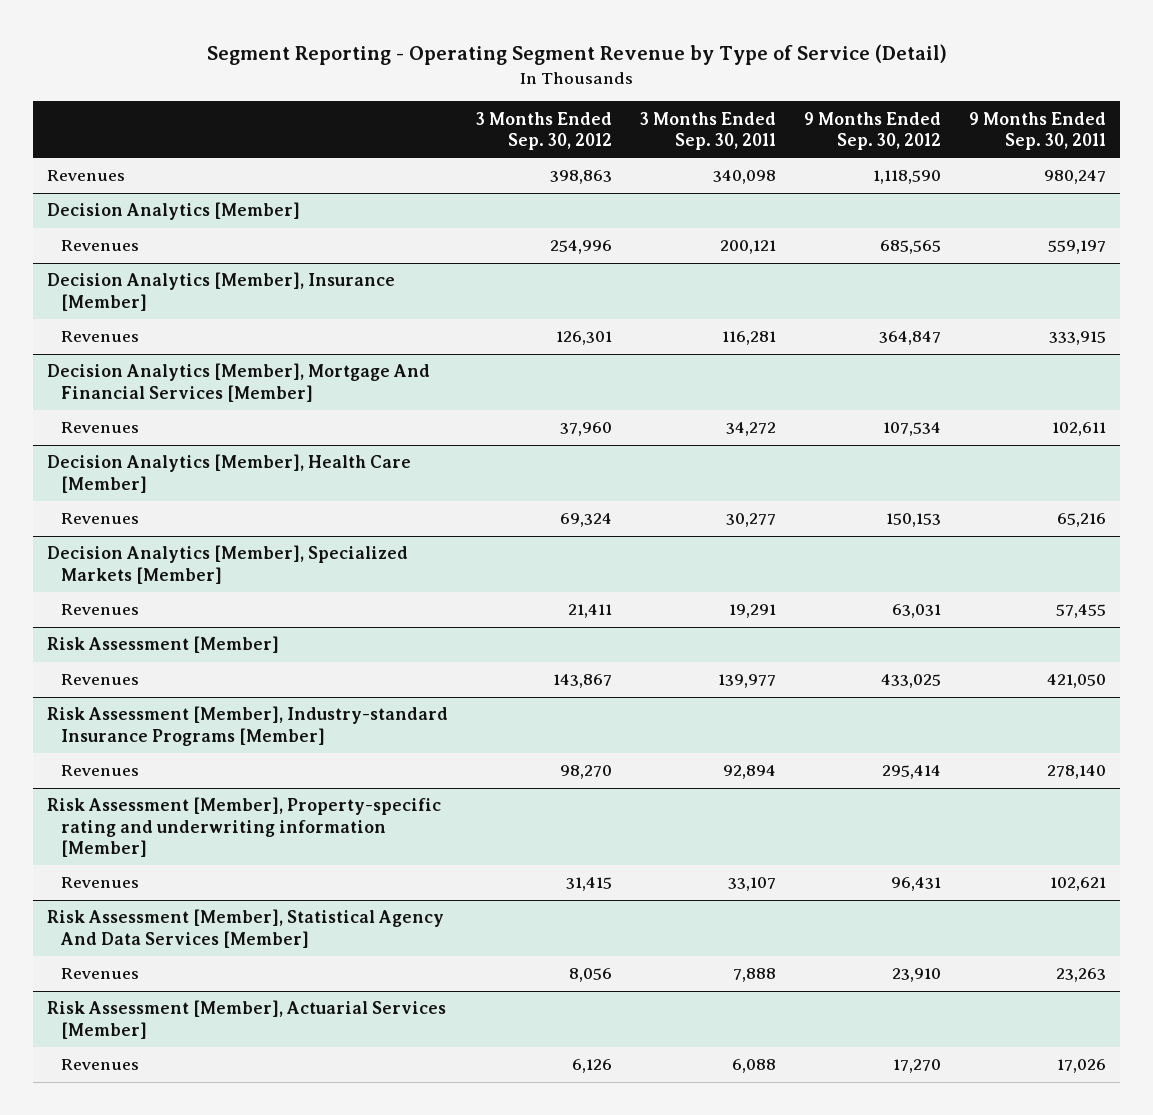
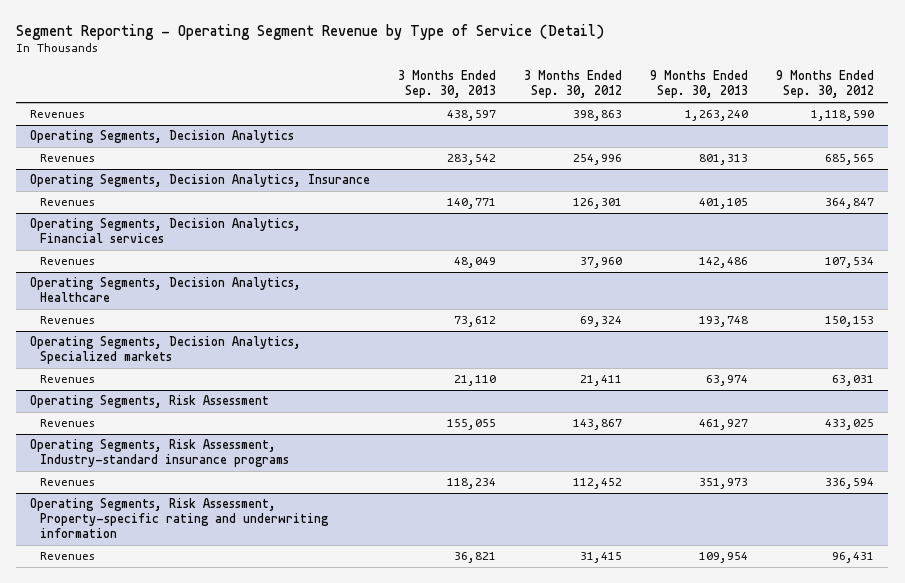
- | 3 Months Ended Sep. 30, 2012 | 3 Months Ended Sep. 30, 2011 | 9 Months Ended Sep. 30, 2012 | 9 Months Ended Sep. 30, 2011
+ | 3 Months Ended Sep. 30, 2013 | 3 Months Ended Sep. 30, 2012 | 9 Months Ended Sep. 30, 2013 | 9 Months Ended Sep. 30, 2012
- Decision Analytics [Member]
+ Operating Segments, Decision Analytics
- Decision Analytics [Member], Insurance [Member]
+ Operating Segments, Decision Analytics, Insurance
- Decision Analytics [Member], Mortgage And Financial Services [Member]
+ Operating Segments, Decision Analytics, Financial services
- Decision Analytics [Member], Health Care [Member]
+ Operating Segments, Decision Analytics, Healthcare
- Decision Analytics [Member], Specialized Markets [Member]
+ Operating Segments, Decision Analytics, Specialized markets
- Risk Assessment [Member]
+ Operating Segments, Risk Assessment
- Risk Assessment [Member], Industry-standard Insurance Programs [Member]
- Revenues | 98,270 | 92,894 | 295,414 | 278,140
- Risk Assessment [Member], Property-specific rating and underwriting information [Member]
+ Operating Segments, Risk Assessment, Industry-standard insurance programs
+ Revenues | 118,234 | 112,452 | 351,973 | 336,594
+ Operating Segments, Risk Assessment, Property-specific rating and underwriting information
- Risk Assessment [Member], Statistical Agency And Data Services [Member]
- Revenues | 8,056 | 7,888 | 23,910 | 23,263
- Risk Assessment [Member], Actuarial Services [Member]
- Revenues | 6,126 | 6,088 | 17,270 | 17,026

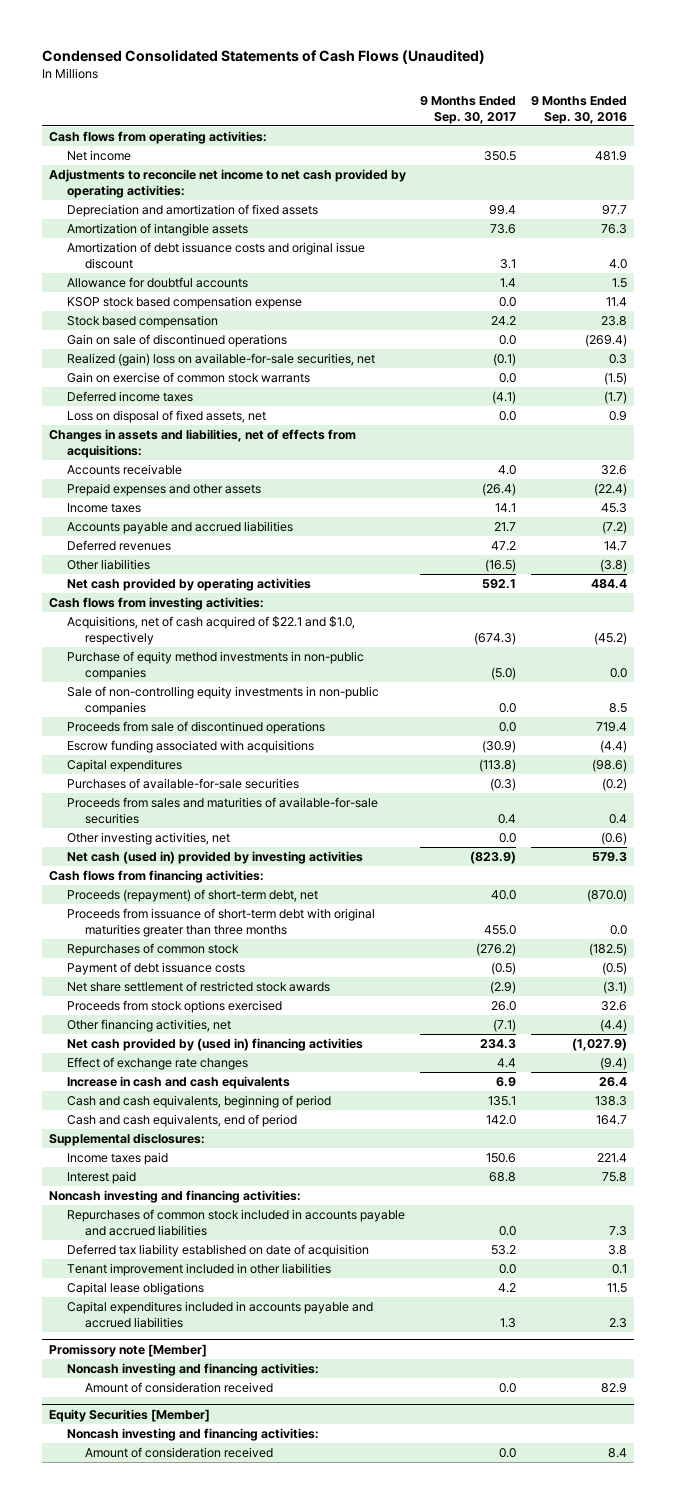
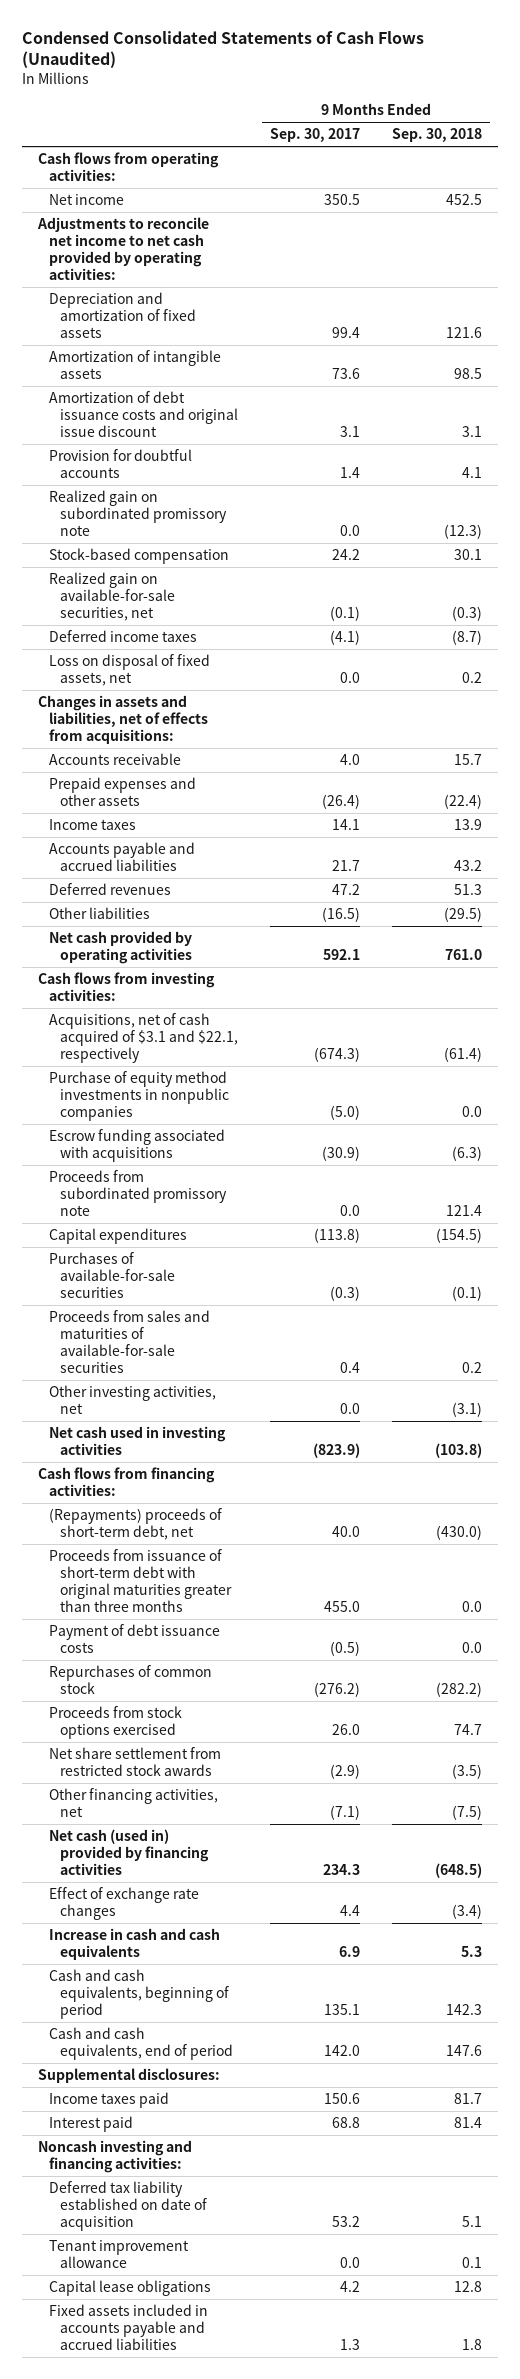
- | 9 Months Ended Sep. 30, 2017 | 9 Months Ended Sep. 30, 2016
+ | 9 Months Ended Sep. 30, 2017 | 9 Months Ended Sep. 30, 2018
- Allowance for doubtful accounts | 1.4 | 1.5
- KSOP stock based compensation expense | 0.0 | 11.4
- Stock based compensation | 24.2 | 23.8
- Gain on sale of discontinued operations | 0.0 | (269.4)
- Realized (gain) loss on available-for-sale securities, net | (0.1) | 0.3
- Gain on exercise of common stock warrants | 0.0 | (1.5)
+ Provision for doubtful accounts | 1.4 | 4.1
+ Realized gain on subordinated promissory note | 0.0 | (12.3)
+ Stock-based compensation | 24.2 | 30.1
+ Realized gain on available-for-sale securities, net | (0.1) | (0.3)
- Acquisitions, net of cash acquired of $22.1 and $1.0, respectively | (674.3) | (45.2)
- Purchase of equity method investments in non-public companies | (5.0) | 0.0
- Sale of non-controlling equity investments in non-public companies | 0.0 | 8.5
- Proceeds from sale of discontinued operations | 0.0 | 719.4
+ Acquisitions, net of cash acquired of $3.1 and $22.1, respectively | (674.3) | (61.4)
+ Purchase of equity method investments in nonpublic companies | (5.0) | 0.0
+ Proceeds from subordinated promissory note | 0.0 | 121.4
- Net cash (used in) provided by investing activities | (823.9) | 579.3
+ Net cash used in investing activities | (823.9) | (103.8)
- Proceeds (repayment) of short-term debt, net | 40.0 | (870.0)
+ (Repayments) proceeds of short-term debt, net | 40.0 | (430.0)
- Net share settlement of restricted stock awards | (2.9) | (3.1)
moved down: Repurchases of common stock | (276.2) | (282.2)
+ Net share settlement from restricted stock awards | (2.9) | (3.5)
- Net cash provided by (used in) financing activities | 234.3 | (1,027.9)
+ Net cash (used in) provided by financing activities | 234.3 | (648.5)
- Repurchases of common stock included in accounts payable and accrued liabilities | 0.0 | 7.3
- Tenant improvement included in other liabilities | 0.0 | 0.1
+ Tenant improvement allowance | 0.0 | 0.1
- Capital expenditures included in accounts payable and accrued liabilities | 1.3 | 2.3
- Promissory note [Member]
- Noncash investing and financing activities:
- Amount of consideration received | 0.0 | 82.9
- Equity Securities [Member]
- Noncash investing and financing activities:
- Amount of consideration received | 0.0 | 8.4
+ Fixed assets included in accounts payable and accrued liabilities | 1.3 | 1.8

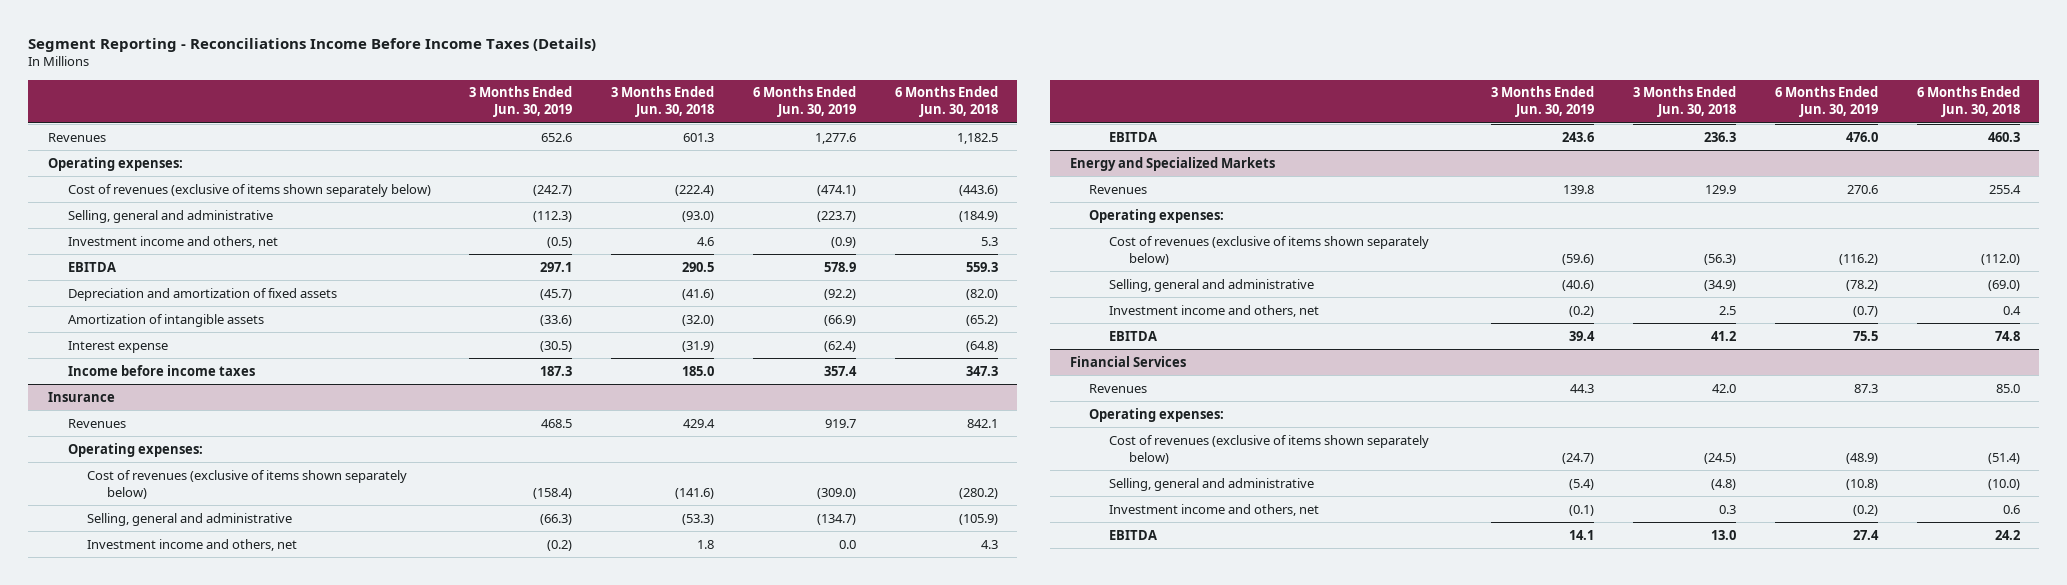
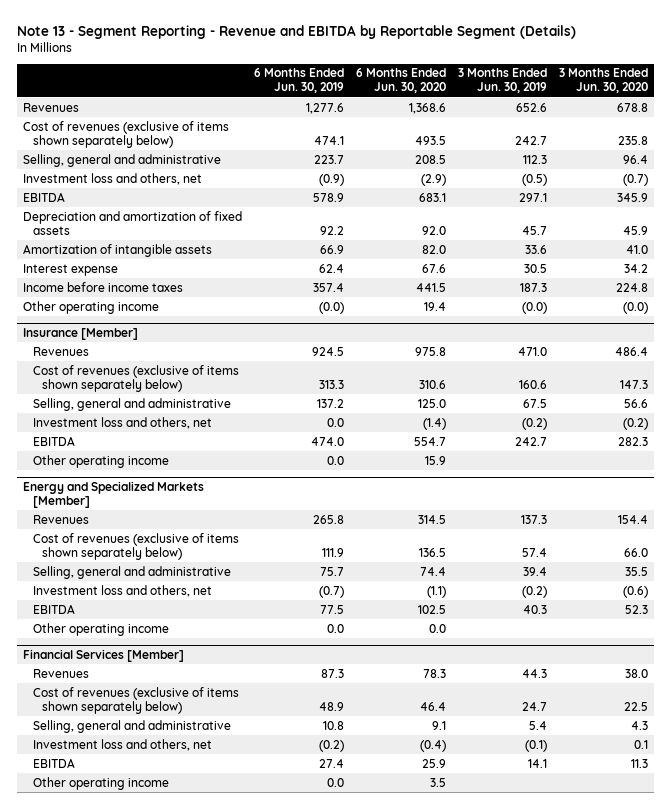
- Segment Reporting - Reconciliations Income Before Income Taxes (Details)
+ Note 13 - Segment Reporting - Revenue and EBITDA by Reportable Segment (Details)
- | 3 Months Ended Jun. 30, 2019 | 3 Months Ended Jun. 30, 2018 | 6 Months Ended Jun. 30, 2019 | 6 Months Ended Jun. 30, 2018
+ | 6 Months Ended Jun. 30, 2019 | 6 Months Ended Jun. 30, 2020 | 3 Months Ended Jun. 30, 2019 | 3 Months Ended Jun. 30, 2020
- Operating expenses:
- Cost of revenues (exclusive of items shown separately below) | (242.7) | (222.4) | (474.1) | (443.6)
- Selling, general and administrative | (112.3) | (93.0) | (223.7) | (184.9)
- Investment income and others, net | (0.5) | 4.6 | (0.9) | 5.3
+ Cost of revenues (exclusive of items shown separately below) | 474.1 | 493.5 | 242.7 | 235.8
+ Selling, general and administrative | 223.7 | 208.5 | 112.3 | 96.4
+ Investment loss and others, net | (0.9) | (2.9) | (0.5) | (0.7)
- Depreciation and amortization of fixed assets | (45.7) | (41.6) | (92.2) | (82.0)
- Amortization of intangible assets | (33.6) | (32.0) | (66.9) | (65.2)
- Interest expense | (30.5) | (31.9) | (62.4) | (64.8)
+ Depreciation and amortization of fixed assets | 92.2 | 92.0 | 45.7 | 45.9
+ Amortization of intangible assets | 66.9 | 82.0 | 33.6 | 41.0
+ Interest expense | 62.4 | 67.6 | 30.5 | 34.2
- Insurance
- Revenues | 468.5 | 429.4 | 919.7 | 842.1
- Operating expenses:
- Cost of revenues (exclusive of items shown separately below) | (158.4) | (141.6) | (309.0) | (280.2)
- Selling, general and administrative | (66.3) | (53.3) | (134.7) | (105.9)
- Investment income and others, net | (0.2) | 1.8 | 0.0 | 4.3
- EBITDA | 243.6 | 236.3 | 476.0 | 460.3
- Energy and Specialized Markets
- Revenues | 139.8 | 129.9 | 270.6 | 255.4
- Operating expenses:
- Cost of revenues (exclusive of items shown separately below) | (59.6) | (56.3) | (116.2) | (112.0)
- Selling, general and administrative | (40.6) | (34.9) | (78.2) | (69.0)
- Investment income and others, net | (0.2) | 2.5 | (0.7) | 0.4
- EBITDA | 39.4 | 41.2 | 75.5 | 74.8
- Financial Services
+ Other operating income | (0.0) | 19.4 | (0.0) | (0.0)
+ Insurance [Member]
+ Revenues | 924.5 | 975.8 | 471.0 | 486.4
+ Cost of revenues (exclusive of items shown separately below) | 313.3 | 310.6 | 160.6 | 147.3
+ Selling, general and administrative | 137.2 | 125.0 | 67.5 | 56.6
+ Investment loss and others, net | 0.0 | (1.4) | (0.2) | (0.2)
+ EBITDA | 474.0 | 554.7 | 242.7 | 282.3
+ Other operating income | 0.0 | 15.9 | |
+ Energy and Specialized Markets [Member]
+ Revenues | 265.8 | 314.5 | 137.3 | 154.4
+ Cost of revenues (exclusive of items shown separately below) | 111.9 | 136.5 | 57.4 | 66.0
+ Selling, general and administrative | 75.7 | 74.4 | 39.4 | 35.5
+ Investment loss and others, net | (0.7) | (1.1) | (0.2) | (0.6)
+ EBITDA | 77.5 | 102.5 | 40.3 | 52.3
+ Other operating income | 0.0 | 0.0 | |
+ Financial Services [Member]
- Operating expenses:
- Cost of revenues (exclusive of items shown separately below) | (24.7) | (24.5) | (48.9) | (51.4)
- Selling, general and administrative | (5.4) | (4.8) | (10.8) | (10.0)
- Investment income and others, net | (0.1) | 0.3 | (0.2) | 0.6
+ Cost of revenues (exclusive of items shown separately below) | 48.9 | 46.4 | 24.7 | 22.5
+ Selling, general and administrative | 10.8 | 9.1 | 5.4 | 4.3
+ Investment loss and others, net | (0.2) | (0.4) | (0.1) | 0.1
+ Other operating income | 0.0 | 3.5 | |

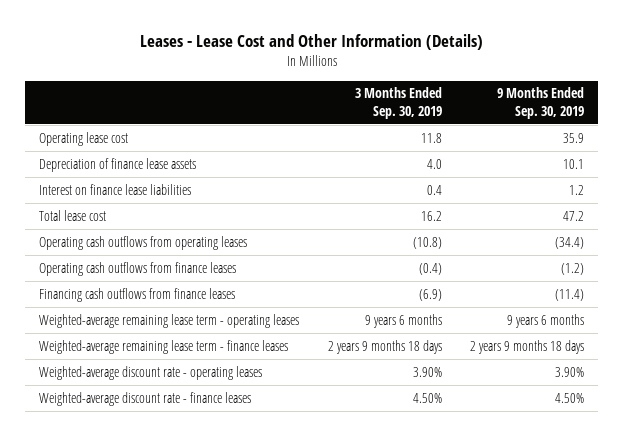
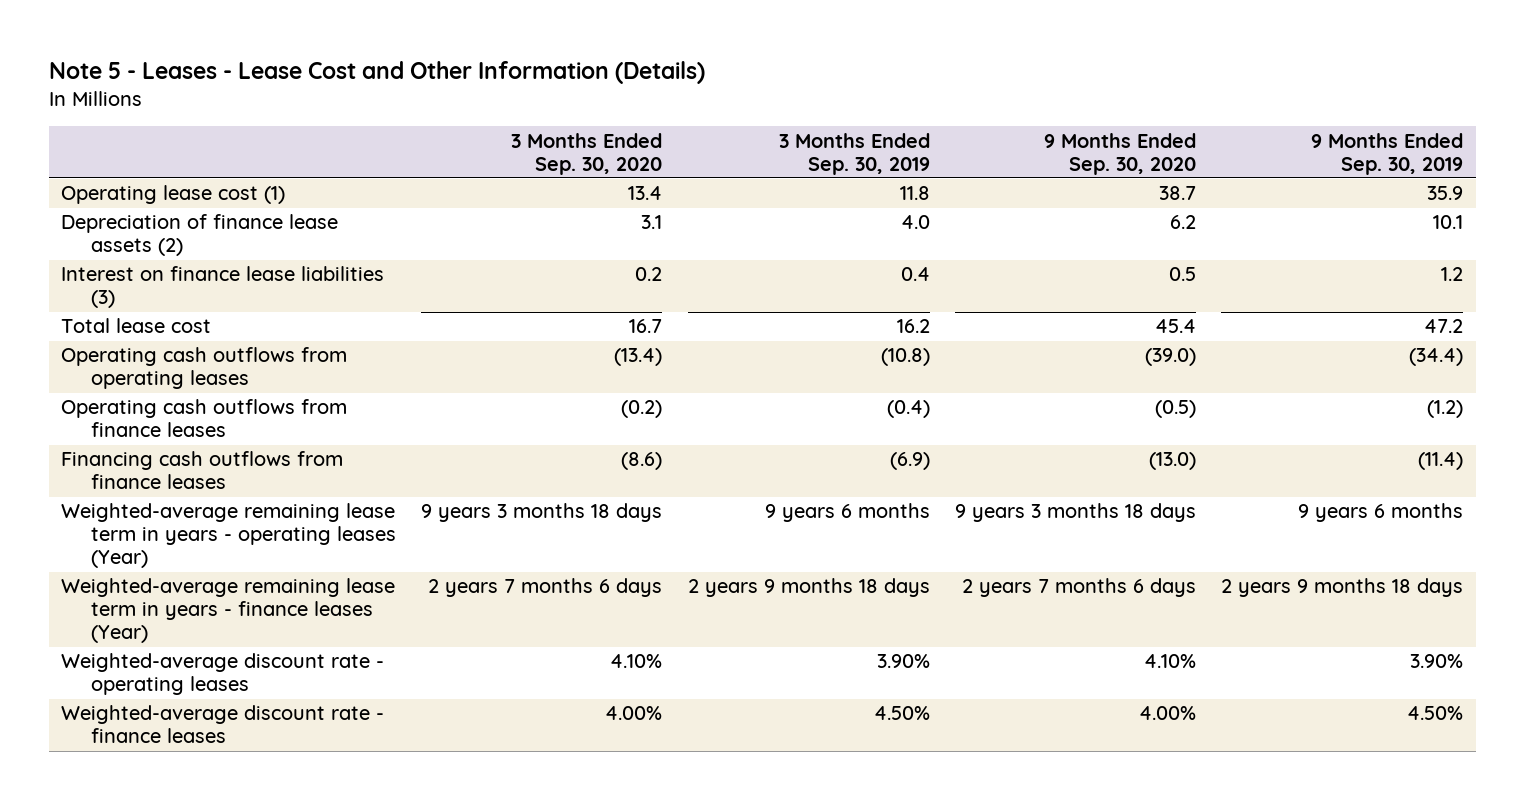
- Leases - Lease Cost and Other Information (Details)
+ Note 5 - Leases - Lease Cost and Other Information (Details)
- | 3 Months Ended Sep. 30, 2019 | 9 Months Ended Sep. 30, 2019
+ | 3 Months Ended Sep. 30, 2020 | 3 Months Ended Sep. 30, 2019 | 9 Months Ended Sep. 30, 2020 | 9 Months Ended Sep. 30, 2019
- Operating lease cost | 11.8 | 35.9
- Depreciation of finance lease assets | 4.0 | 10.1
- Interest on finance lease liabilities | 0.4 | 1.2
+ Operating lease cost (1) | 13.4 | 11.8 | 38.7 | 35.9
+ Depreciation of finance lease assets (2) | 3.1 | 4.0 | 6.2 | 10.1
+ Interest on finance lease liabilities (3) | 0.2 | 0.4 | 0.5 | 1.2
- Weighted-average remaining lease term - operating leases | 9 years 6 months | 9 years 6 months
- Weighted-average remaining lease term - finance leases | 2 years 9 months 18 days | 2 years 9 months 18 days
+ Weighted-average remaining lease term in years - operating leases (Year) | 9 years 3 months 18 days | 9 years 6 months | 9 years 3 months 18 days | 9 years 6 months
+ Weighted-average remaining lease term in years - finance leases (Year) | 2 years 7 months 6 days | 2 years 9 months 18 days | 2 years 7 months 6 days | 2 years 9 months 18 days

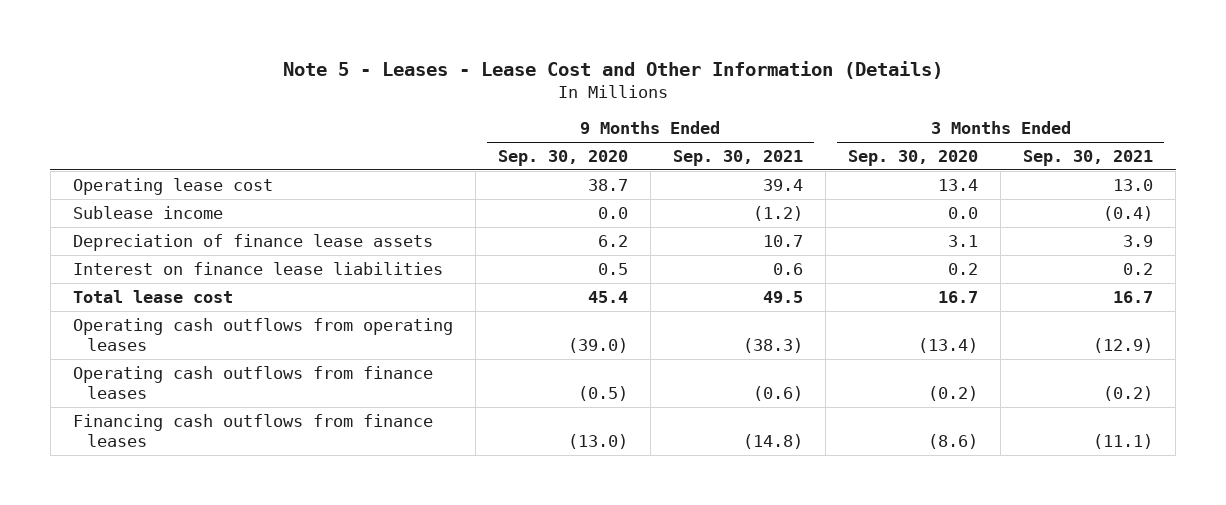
- | 3 Months Ended Sep. 30, 2020 | 3 Months Ended Sep. 30, 2019 | 9 Months Ended Sep. 30, 2020 | 9 Months Ended Sep. 30, 2019
+ | 9 Months Ended Sep. 30, 2020 | 9 Months Ended Sep. 30, 2021 | 3 Months Ended Sep. 30, 2020 | 3 Months Ended Sep. 30, 2021
- Operating lease cost (1) | 13.4 | 11.8 | 38.7 | 35.9
- Depreciation of finance lease assets (2) | 3.1 | 4.0 | 6.2 | 10.1
- Interest on finance lease liabilities (3) | 0.2 | 0.4 | 0.5 | 1.2
+ Operating lease cost | 38.7 | 39.4 | 13.4 | 13.0
+ Sublease income | 0.0 | (1.2) | 0.0 | (0.4)
+ Depreciation of finance lease assets | 6.2 | 10.7 | 3.1 | 3.9
+ Interest on finance lease liabilities | 0.5 | 0.6 | 0.2 | 0.2
- Weighted-average remaining lease term in years - operating leases (Year) | 9 years 3 months 18 days | 9 years 6 months | 9 years 3 months 18 days | 9 years 6 months
- Weighted-average remaining lease term in years - finance leases (Year) | 2 years 7 months 6 days | 2 years 9 months 18 days | 2 years 7 months 6 days | 2 years 9 months 18 days
- Weighted-average discount rate - operating leases | 4.10% | 3.90% | 4.10% | 3.90%
- Weighted-average discount rate - finance leases | 4.00% | 4.50% | 4.00% | 4.50%

